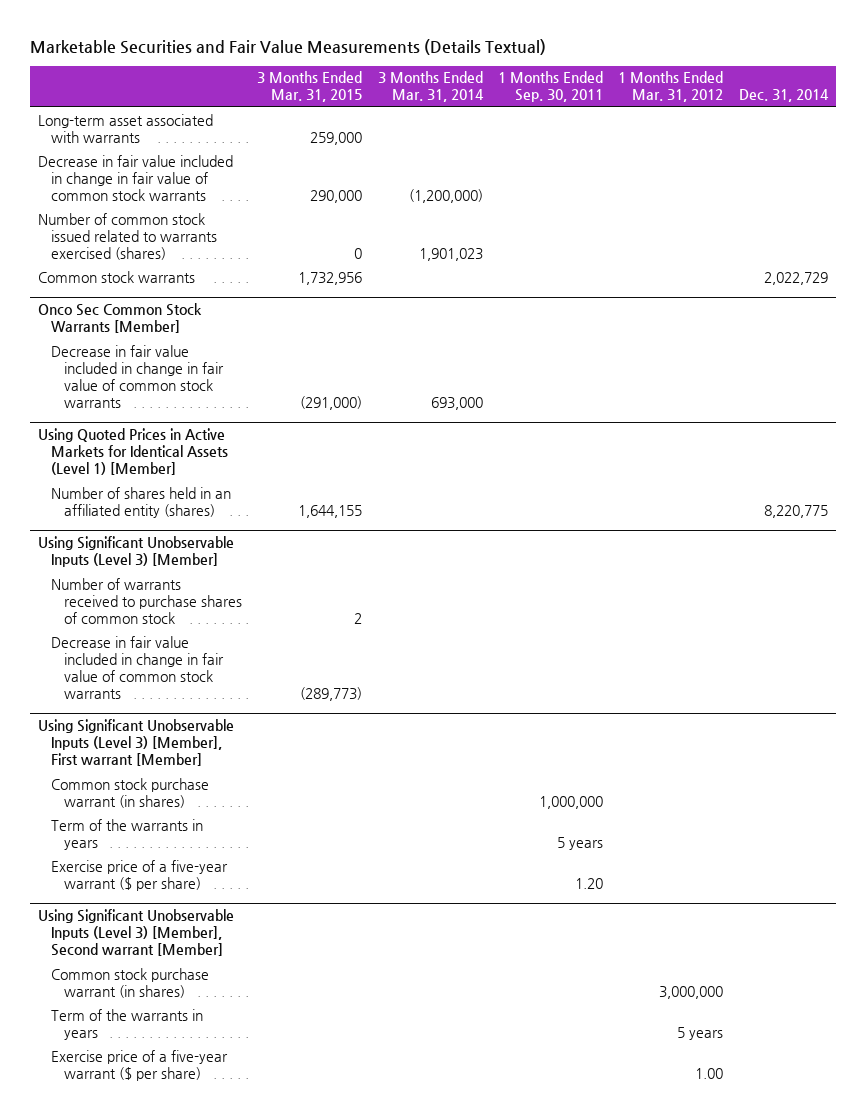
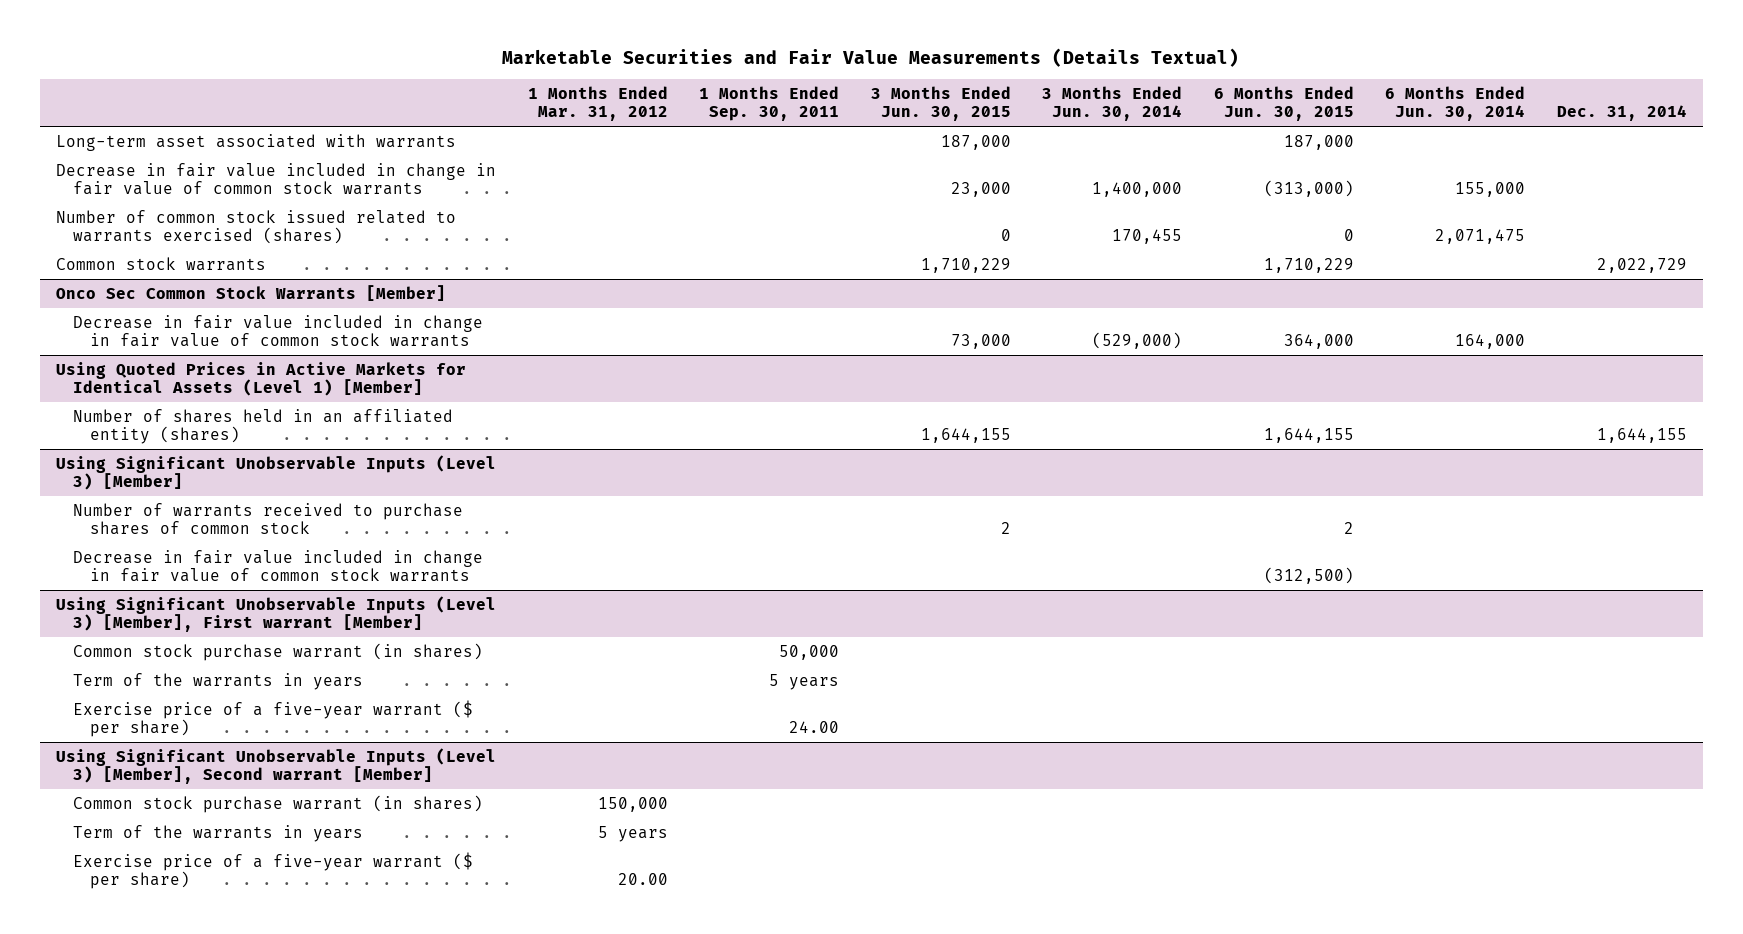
- | 3 Months Ended Mar. 31, 2015 | 3 Months Ended Mar. 31, 2014 | 1 Months Ended Sep. 30, 2011 | 1 Months Ended Mar. 31, 2012 | Dec. 31, 2014
+ | 1 Months Ended Mar. 31, 2012 | 1 Months Ended Sep. 30, 2011 | 3 Months Ended Jun. 30, 2015 | 3 Months Ended Jun. 30, 2014 | 6 Months Ended Jun. 30, 2015 | 6 Months Ended Jun. 30, 2014 | Dec. 31, 2014
@ Using Quoted Prices in Active Markets for Identical Assets (Level 1) [Member]
- Number of shares held in an affiliated entity (shares) | 1,644,155 | | | | 8,220,775
+ Number of shares held in an affiliated entity (shares) | | | 1,644,155 | | 1,644,155 | | 1,644,155
@ Using Significant Unobservable Inputs (Level 3) [Member], First warrant [Member]
- Common stock purchase warrant (in shares) | | | 1,000,000 | |
+ Common stock purchase warrant (in shares) | | 50,000 | | | | |
- Exercise price of a five-year warrant ($ per share) | | | 1.20 | |
+ Exercise price of a five-year warrant ($ per share) | | 24.00 | | | | |
@ Using Significant Unobservable Inputs (Level 3) [Member], Second warrant [Member]
- Common stock purchase warrant (in shares) | | | | 3,000,000 |
+ Common stock purchase warrant (in shares) | 150,000 | | | | | |
- Exercise price of a five-year warrant ($ per share) | | | | 1.00 |
+ Exercise price of a five-year warrant ($ per share) | 20.00 | | | | | |

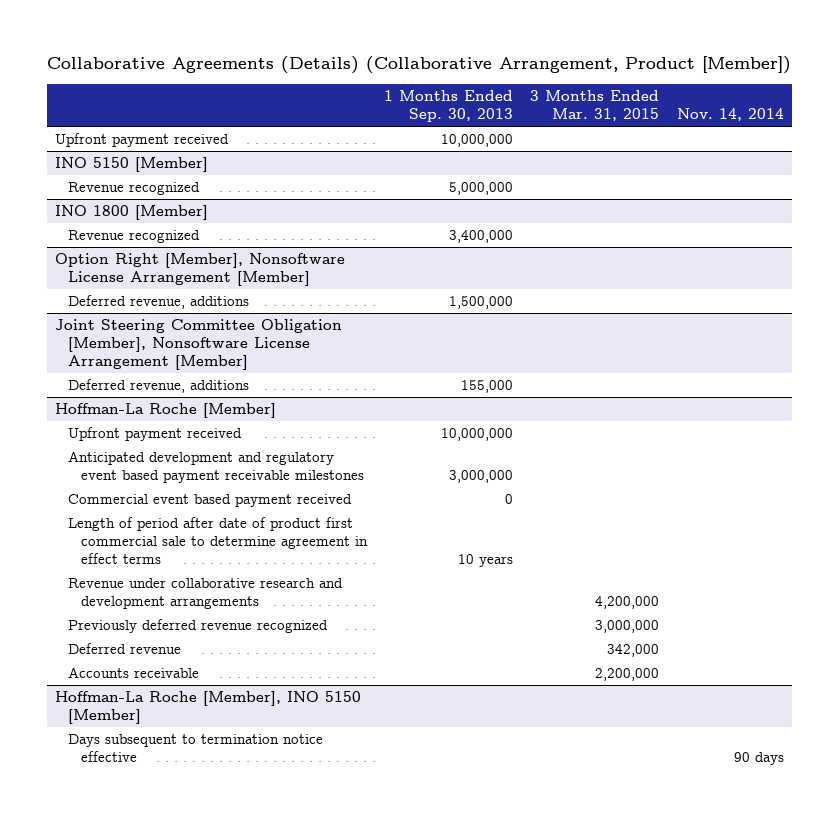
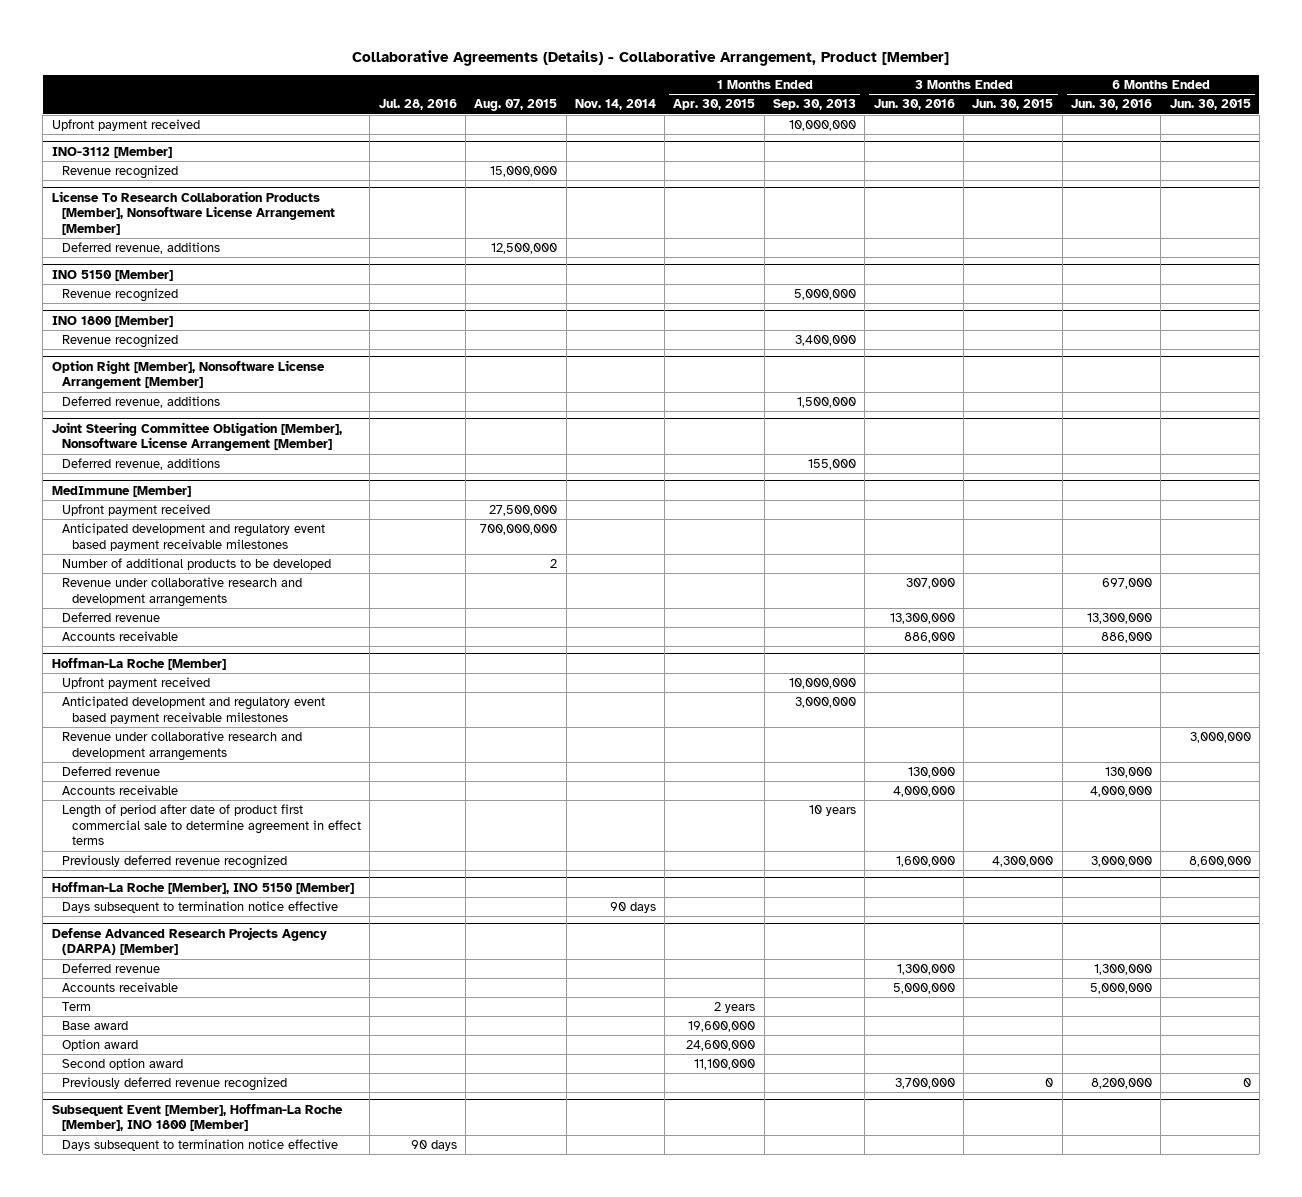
- Collaborative Agreements (Details) (Collaborative Arrangement, Product [Member])
+ Collaborative Agreements (Details) - Collaborative Arrangement, Product [Member]
- | 1 Months Ended Sep. 30, 2013 | 3 Months Ended Mar. 31, 2015 | Nov. 14, 2014
+ | Jul. 28, 2016 | Aug. 07, 2015 | Nov. 14, 2014 | 1 Months Ended Apr. 30, 2015 | 1 Months Ended Sep. 30, 2013 | 3 Months Ended Jun. 30, 2016 | 3 Months Ended Jun. 30, 2015 | 6 Months Ended Jun. 30, 2016 | 6 Months Ended Jun. 30, 2015
+ INO-3112 [Member]
+ Revenue recognized | | 15,000,000 | | | | | | |
+ License To Research Collaboration Products [Member], Nonsoftware License Arrangement [Member]
+ Deferred revenue, additions | | 12,500,000 | | | | | | |
+ MedImmune [Member]
+ Upfront payment received | | 27,500,000 | | | | | | |
+ Anticipated development and regulatory event based payment receivable milestones | | 700,000,000 | | | | | | |
+ Number of additional products to be developed | | 2 | | | | | | |
+ Revenue under collaborative research and development arrangements | | | | | | 307,000 | | 697,000 |
+ Deferred revenue | | | | | | 13,300,000 | | 13,300,000 |
+ Accounts receivable | | | | | | 886,000 | | 886,000 |
@ Hoffman-La Roche [Member]
- Commercial event based payment received | 0 | |
moved down: Length of period after date of product first commercial sale to determine agreement in effect terms | | | | | 10 years | | | |
moved down: Previously deferred revenue recognized | | | | | | 1,600,000 | 4,300,000 | 3,000,000 | 8,600,000
+ Defense Advanced Research Projects Agency (DARPA) [Member]
+ Deferred revenue | | | | | | 1,300,000 | | 1,300,000 |
+ Accounts receivable | | | | | | 5,000,000 | | 5,000,000 |
+ Term | | | | 2 years | | | | |
+ Base award | | | | 19,600,000 | | | | |
+ Option award | | | | 24,600,000 | | | | |
+ Second option award | | | | 11,100,000 | | | | |
+ Previously deferred revenue recognized | | | | | | 3,700,000 | 0 | 8,200,000 | 0
+ Subsequent Event [Member], Hoffman-La Roche [Member], INO 1800 [Member]
+ Days subsequent to termination notice effective | 90 days | | | | | | | |

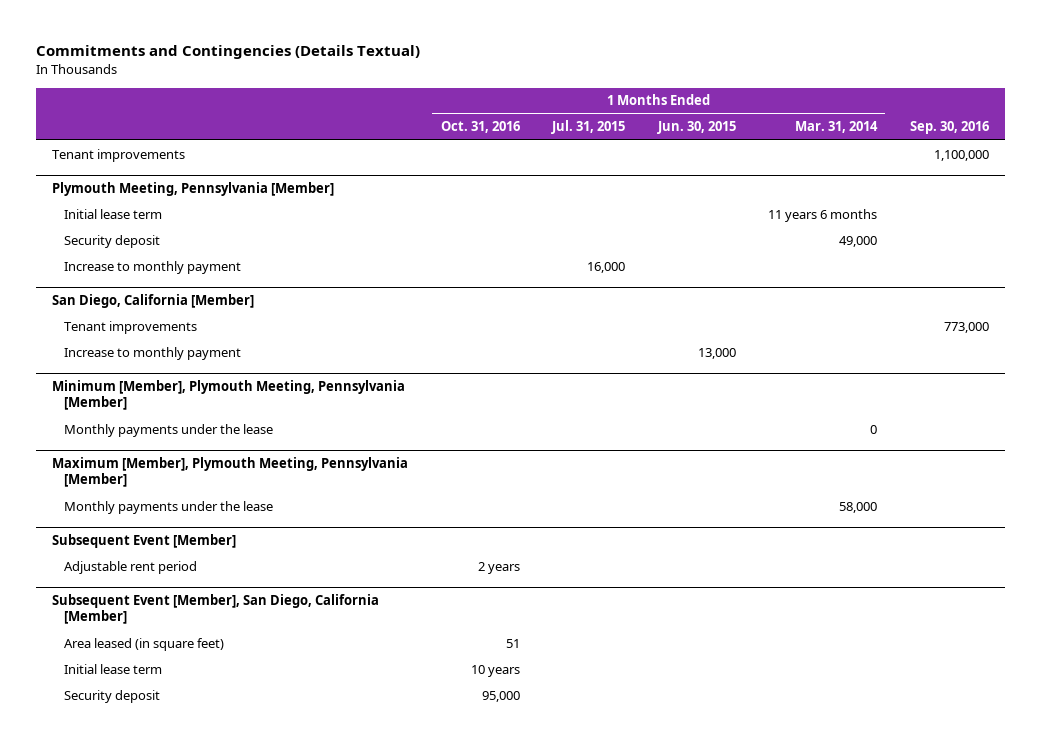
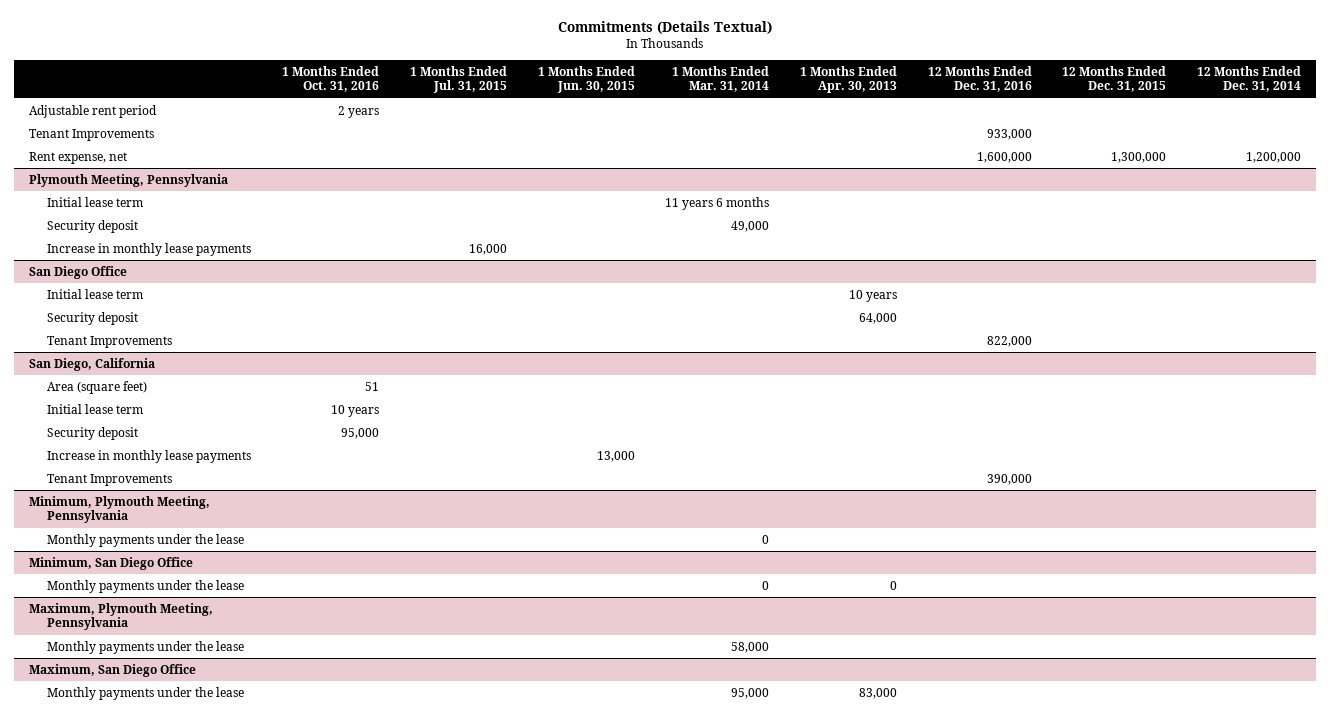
- Commitments and Contingencies (Details Textual)
+ Commitments (Details Textual)
- | 1 Months Ended Oct. 31, 2016 | 1 Months Ended Jul. 31, 2015 | 1 Months Ended Jun. 30, 2015 | 1 Months Ended Mar. 31, 2014 | Sep. 30, 2016
+ | 1 Months Ended Oct. 31, 2016 | 1 Months Ended Jul. 31, 2015 | 1 Months Ended Jun. 30, 2015 | 1 Months Ended Mar. 31, 2014 | 1 Months Ended Apr. 30, 2013 | 12 Months Ended Dec. 31, 2016 | 12 Months Ended Dec. 31, 2015 | 12 Months Ended Dec. 31, 2014
- Tenant improvements | | | | | 1,100,000
- Plymouth Meeting, Pennsylvania [Member]
+ Adjustable rent period | 2 years | | | | | | |
+ Tenant Improvements | | | | | | 933,000 | |
+ Rent expense, net | | | | | | 1,600,000 | 1,300,000 | 1,200,000
+ Plymouth Meeting, Pennsylvania
- Increase to monthly payment | | 16,000 | | |
- San Diego, California [Member]
- Tenant improvements | | | | | 773,000
- Increase to monthly payment | | | 13,000 | |
- Minimum [Member], Plymouth Meeting, Pennsylvania [Member]
+ Increase in monthly lease payments | | 16,000 | | | | | |
+ San Diego Office
+ Initial lease term | | | | | 10 years | | |
+ Security deposit | | | | | 64,000 | | |
+ Tenant Improvements | | | | | | 822,000 | |
+ San Diego, California
+ Area (square feet) | 51 | | | | | | |
+ Initial lease term | 10 years | | | | | | |
+ Security deposit | 95,000 | | | | | | |
+ Increase in monthly lease payments | | | 13,000 | | | | |
+ Tenant Improvements | | | | | | 390,000 | |
+ Minimum, Plymouth Meeting, Pennsylvania
- Maximum [Member], Plymouth Meeting, Pennsylvania [Member]
+ Minimum, San Diego Office
+ Monthly payments under the lease | | | | 0 | 0 | | |
+ Maximum, Plymouth Meeting, Pennsylvania
- Subsequent Event [Member]
- Adjustable rent period | 2 years | | | |
- Subsequent Event [Member], San Diego, California [Member]
- Area leased (in square feet) | 51 | | | |
- Initial lease term | 10 years | | | |
- Security deposit | 95,000 | | | |
+ Maximum, San Diego Office
+ Monthly payments under the lease | | | | 95,000 | 83,000 | | |

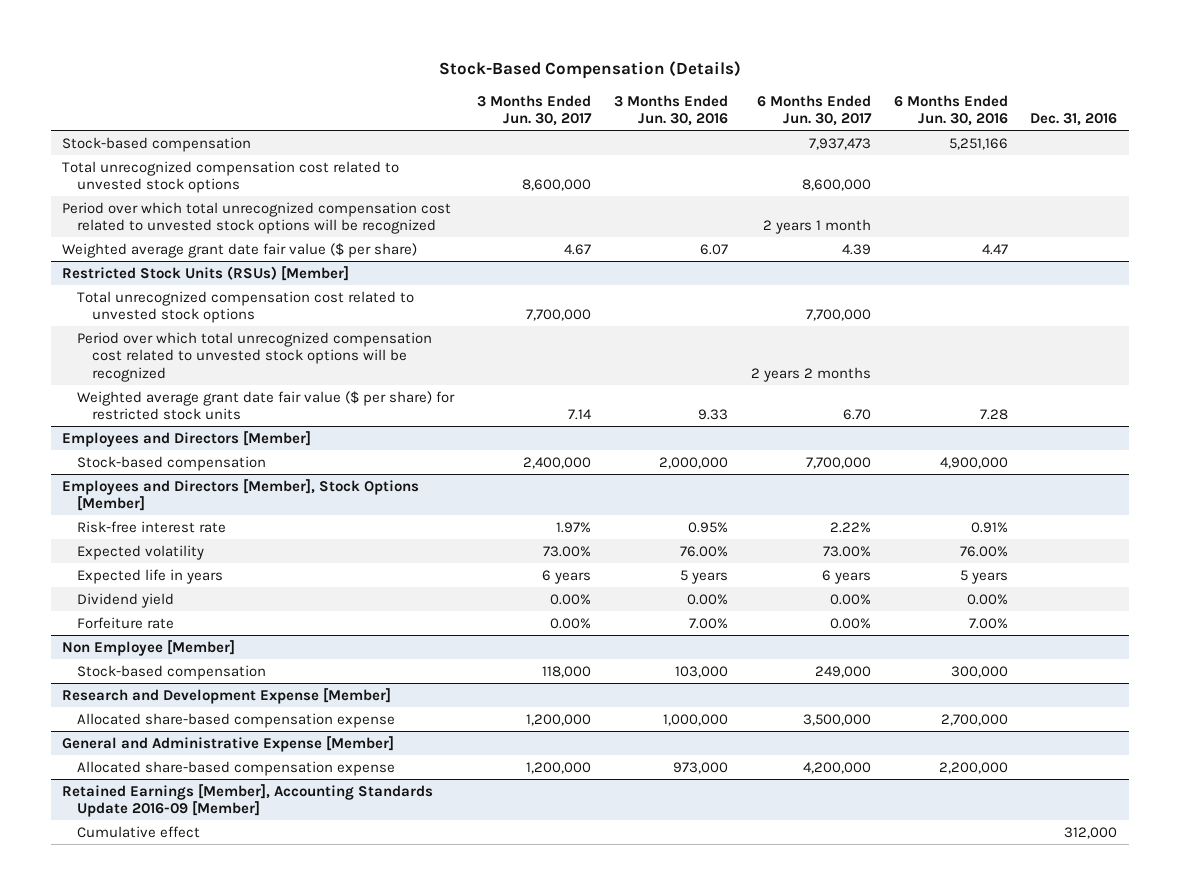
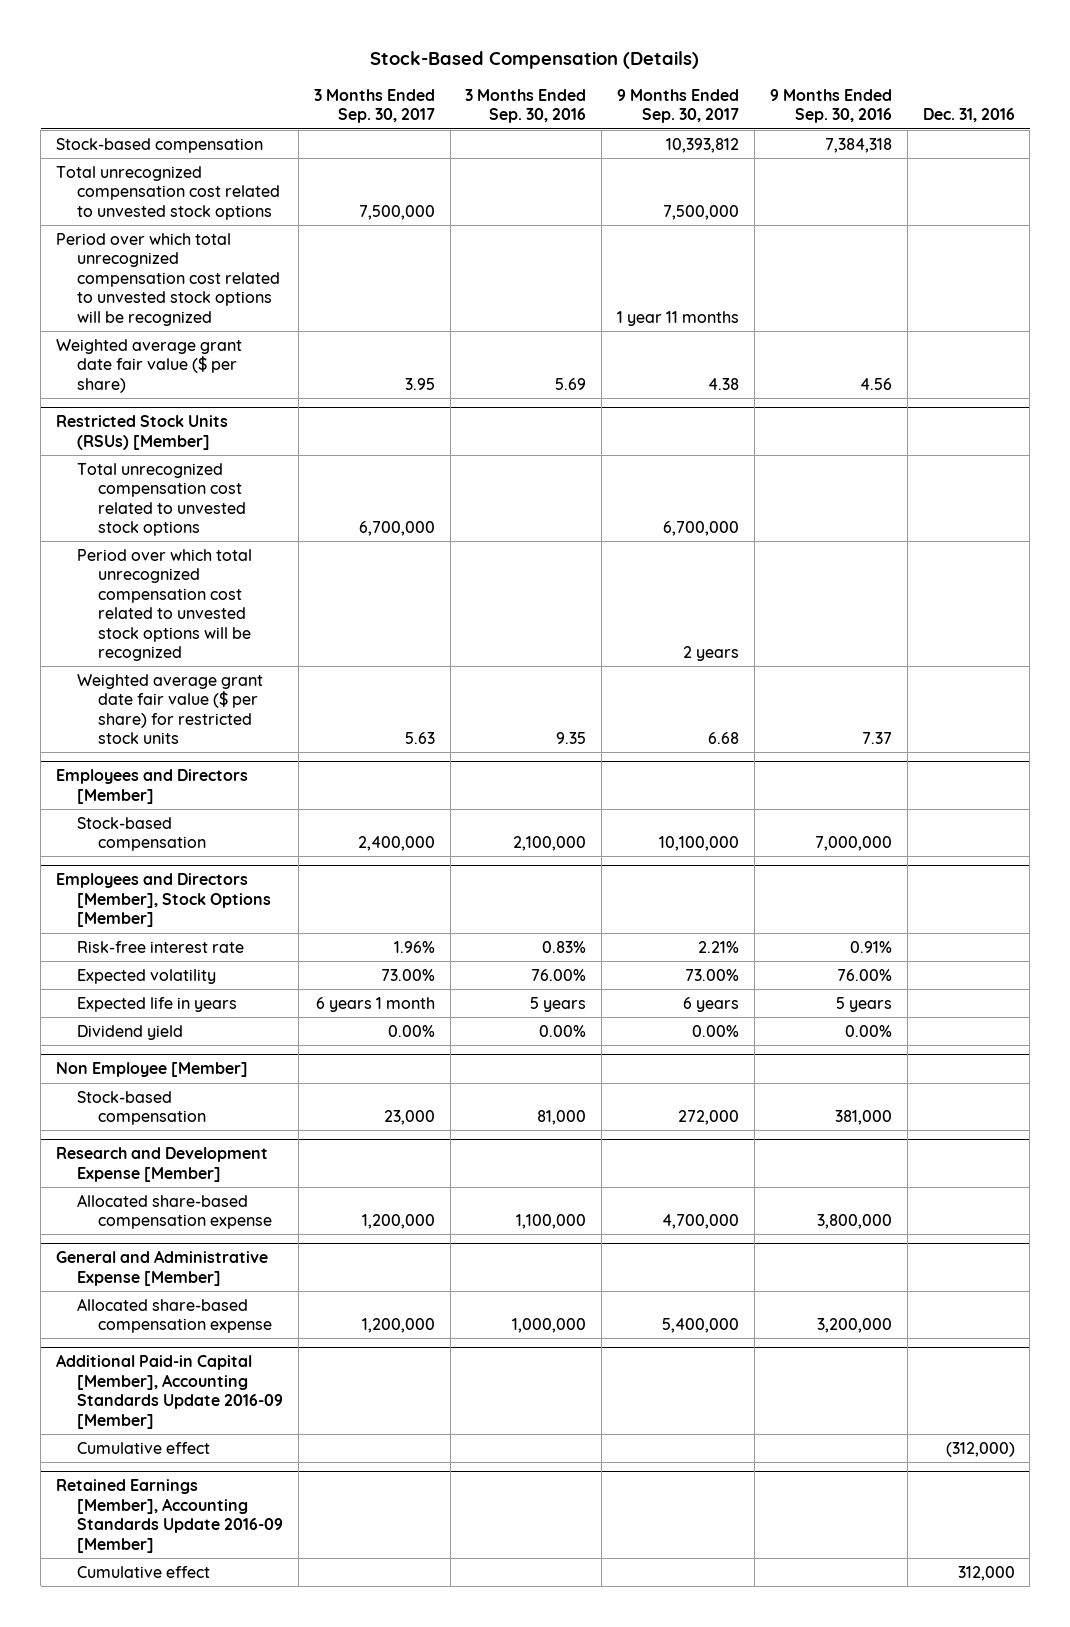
- | 3 Months Ended Jun. 30, 2017 | 3 Months Ended Jun. 30, 2016 | 6 Months Ended Jun. 30, 2017 | 6 Months Ended Jun. 30, 2016 | Dec. 31, 2016
+ | 3 Months Ended Sep. 30, 2017 | 3 Months Ended Sep. 30, 2016 | 9 Months Ended Sep. 30, 2017 | 9 Months Ended Sep. 30, 2016 | Dec. 31, 2016
@ Employees and Directors [Member], Stock Options [Member]
- Forfeiture rate | 0.00% | 7.00% | 0.00% | 7.00% |
+ Additional Paid-in Capital [Member], Accounting Standards Update 2016-09 [Member]
+ Cumulative effect | | | | | (312,000)

